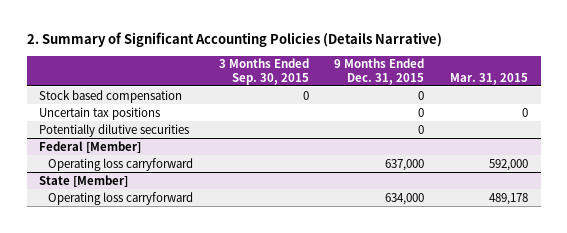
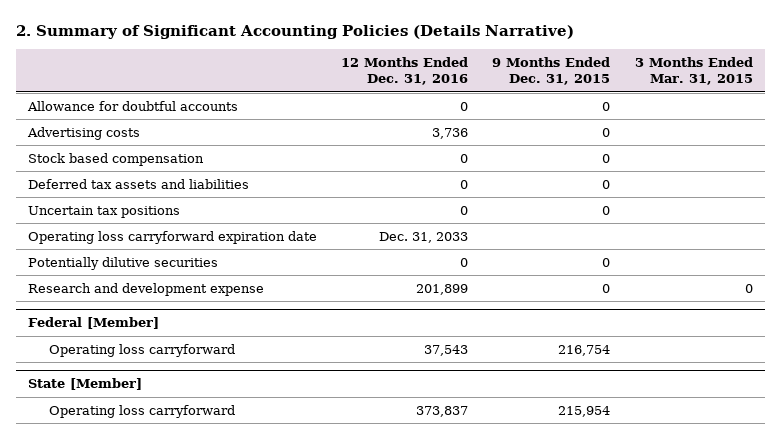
- | 3 Months Ended Sep. 30, 2015 | 9 Months Ended Dec. 31, 2015 | Mar. 31, 2015
+ | 12 Months Ended Dec. 31, 2016 | 9 Months Ended Dec. 31, 2015 | 3 Months Ended Mar. 31, 2015
+ Allowance for doubtful accounts | 0 | 0 |
+ Advertising costs | 3,736 | 0 |
+ Deferred tax assets and liabilities | 0 | 0 |
+ Operating loss carryforward expiration date | Dec. 31, 2033 | |
+ Research and development expense | 201,899 | 0 | 0
@ Federal [Member]
- Operating loss carryforward | | 637,000 | 592,000
+ Operating loss carryforward | 37,543 | 216,754 |
@ State [Member]
- Operating loss carryforward | | 634,000 | 489,178
+ Operating loss carryforward | 373,837 | 215,954 |

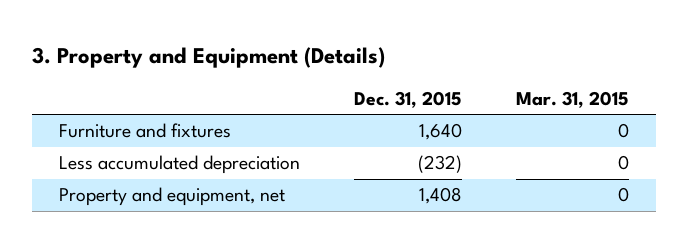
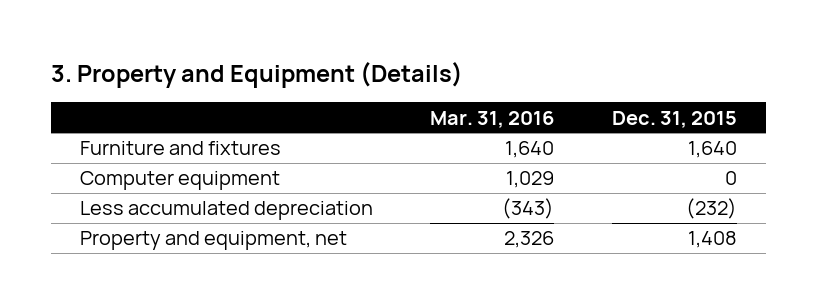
- | Dec. 31, 2015 | Mar. 31, 2015
+ | Mar. 31, 2016 | Dec. 31, 2015
+ Computer equipment | 1,029 | 0

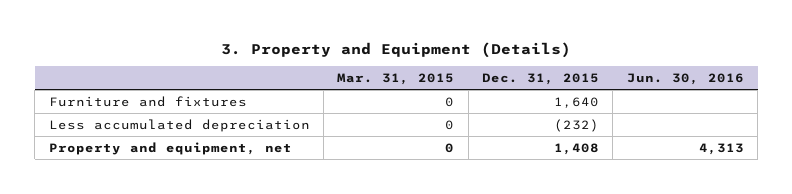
- | Mar. 31, 2016 | Dec. 31, 2015
+ | Mar. 31, 2015 | Dec. 31, 2015 | Jun. 30, 2016
- Computer equipment | 1,029 | 0

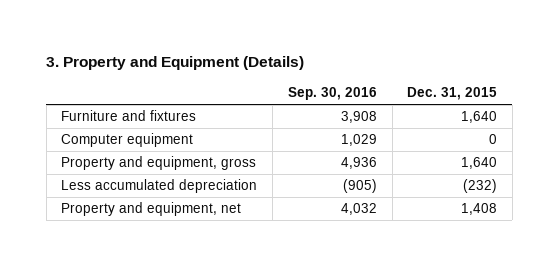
- | Mar. 31, 2015 | Dec. 31, 2015 | Jun. 30, 2016
+ | Sep. 30, 2016 | Dec. 31, 2015
+ Computer equipment | 1,029 | 0
+ Property and equipment, gross | 4,936 | 1,640

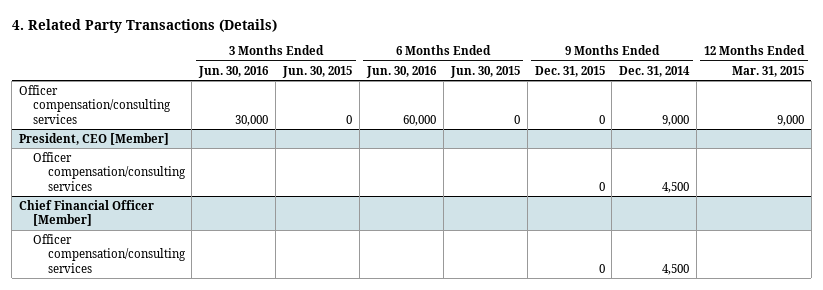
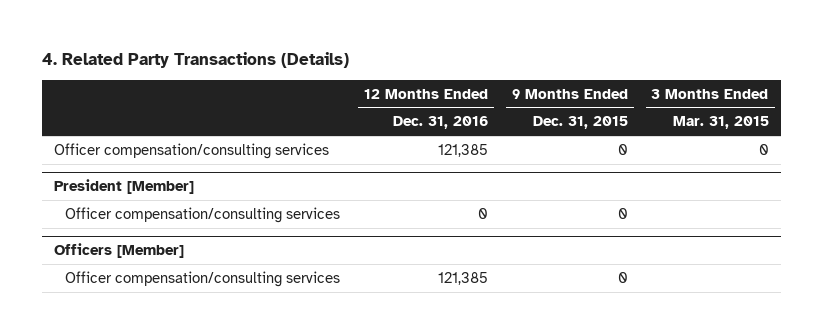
- | 3 Months Ended Jun. 30, 2016 | 3 Months Ended Jun. 30, 2015 | 6 Months Ended Jun. 30, 2016 | 6 Months Ended Jun. 30, 2015 | 9 Months Ended Dec. 31, 2015 | 9 Months Ended Dec. 31, 2014 | 12 Months Ended Mar. 31, 2015
+ | 12 Months Ended Dec. 31, 2016 | 9 Months Ended Dec. 31, 2015 | 3 Months Ended Mar. 31, 2015
- President, CEO [Member]
+ President [Member]
- Chief Financial Officer [Member]
+ Officers [Member]

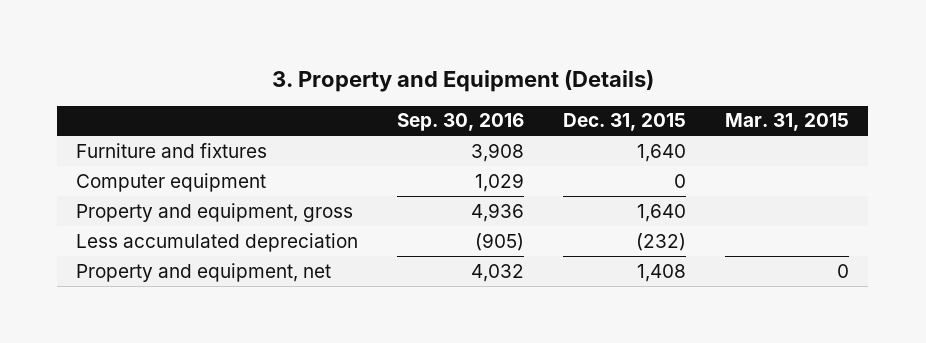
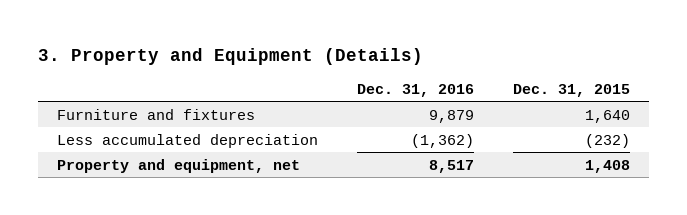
- | Sep. 30, 2016 | Dec. 31, 2015 | Mar. 31, 2015
+ | Dec. 31, 2016 | Dec. 31, 2015
- Computer equipment | 1,029 | 0 |
- Property and equipment, gross | 4,936 | 1,640 |

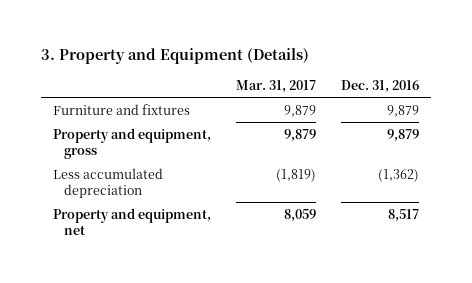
- | Dec. 31, 2016 | Dec. 31, 2015
+ | Mar. 31, 2017 | Dec. 31, 2016
+ Property and equipment, gross | 9,879 | 9,879

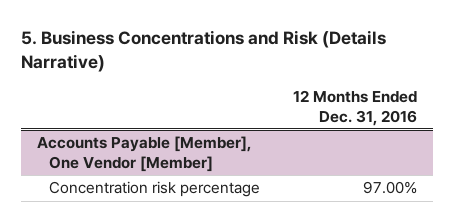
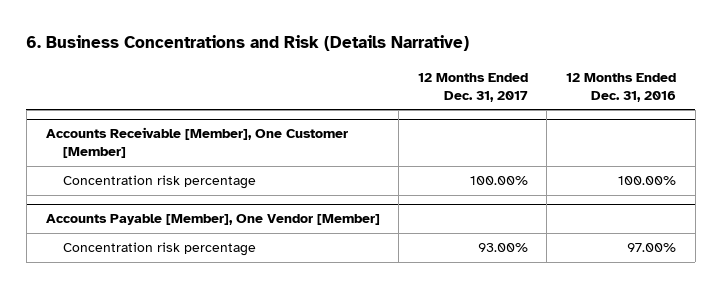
- 5. Business Concentrations and Risk (Details Narrative)
+ 6. Business Concentrations and Risk (Details Narrative)
- | 12 Months Ended Dec. 31, 2016
+ | 12 Months Ended Dec. 31, 2017 | 12 Months Ended Dec. 31, 2016
+ Accounts Receivable [Member], One Customer [Member]
+ Concentration risk percentage | 100.00% | 100.00%

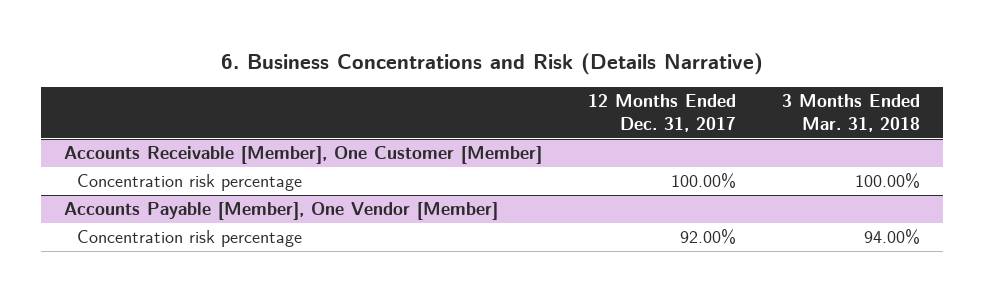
- | 12 Months Ended Dec. 31, 2017 | 12 Months Ended Dec. 31, 2016
+ | 12 Months Ended Dec. 31, 2017 | 3 Months Ended Mar. 31, 2018
@ Accounts Payable [Member], One Vendor [Member]
- Concentration risk percentage | 93.00% | 97.00%
+ Concentration risk percentage | 92.00% | 94.00%

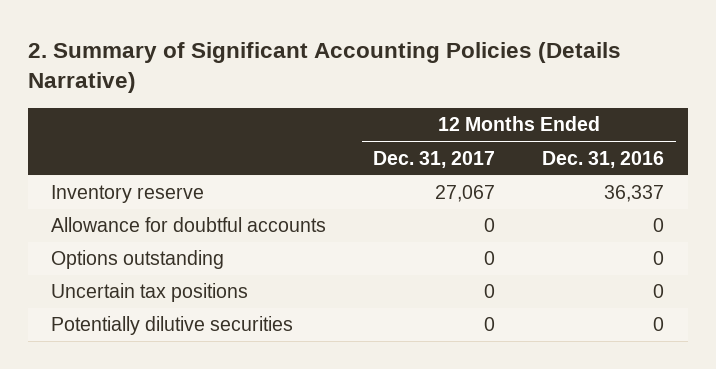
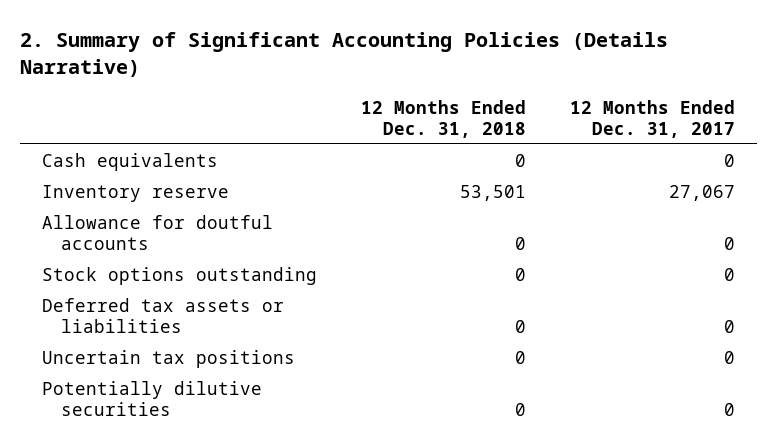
- | 12 Months Ended Dec. 31, 2017 | 12 Months Ended Dec. 31, 2016
+ | 12 Months Ended Dec. 31, 2018 | 12 Months Ended Dec. 31, 2017
+ Cash equivalents | 0 | 0
- Allowance for doubtful accounts | 0 | 0
- Options outstanding | 0 | 0
+ Allowance for doutful accounts | 0 | 0
+ Stock options outstanding | 0 | 0
+ Deferred tax assets or liabilities | 0 | 0

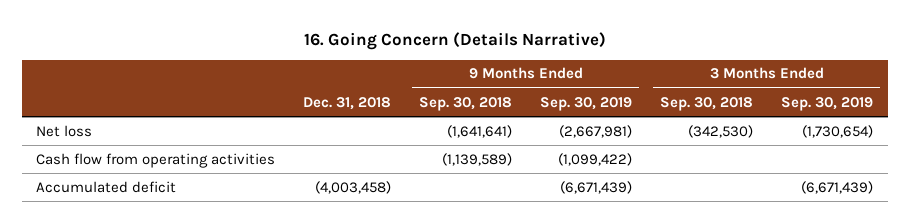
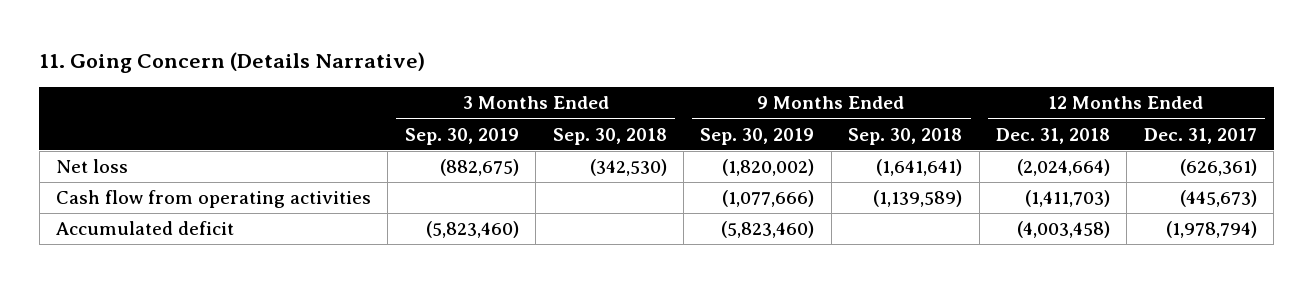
- 16. Going Concern (Details Narrative)
+ 11. Going Concern (Details Narrative)
- | Dec. 31, 2018 | 9 Months Ended Sep. 30, 2018 | 9 Months Ended Sep. 30, 2019 | 3 Months Ended Sep. 30, 2018 | 3 Months Ended Sep. 30, 2019
+ | 3 Months Ended Sep. 30, 2019 | 3 Months Ended Sep. 30, 2018 | 9 Months Ended Sep. 30, 2019 | 9 Months Ended Sep. 30, 2018 | 12 Months Ended Dec. 31, 2018 | 12 Months Ended Dec. 31, 2017
- Net loss | | (1,641,641) | (2,667,981) | (342,530) | (1,730,654)
- Cash flow from operating activities | | (1,139,589) | (1,099,422) | |
- Accumulated deficit | (4,003,458) | | (6,671,439) | | (6,671,439)
+ Net loss | (882,675) | (342,530) | (1,820,002) | (1,641,641) | (2,024,664) | (626,361)
+ Cash flow from operating activities | | | (1,077,666) | (1,139,589) | (1,411,703) | (445,673)
+ Accumulated deficit | (5,823,460) | | (5,823,460) | | (4,003,458) | (1,978,794)

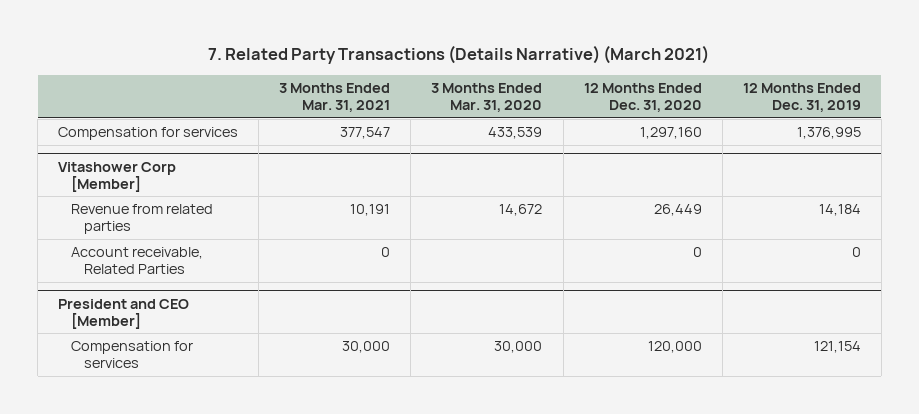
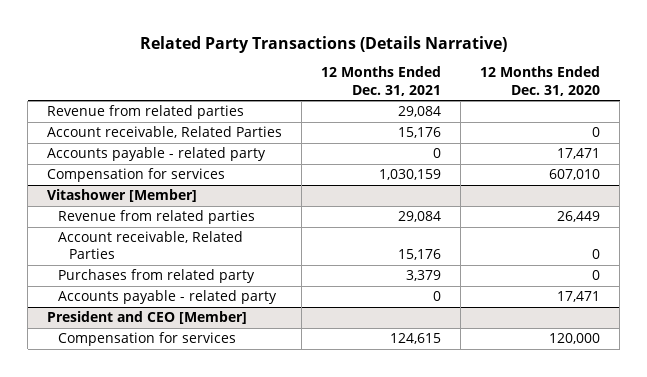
- 7. Related Party Transactions (Details Narrative) (March 2021)
+ Related Party Transactions (Details Narrative)
- | 3 Months Ended Mar. 31, 2021 | 3 Months Ended Mar. 31, 2020 | 12 Months Ended Dec. 31, 2020 | 12 Months Ended Dec. 31, 2019
+ | 12 Months Ended Dec. 31, 2021 | 12 Months Ended Dec. 31, 2020
- Compensation for services | 377,547 | 433,539 | 1,297,160 | 1,376,995
- Vitashower Corp [Member]
+ Revenue from related parties | 29,084 |
+ Account receivable, Related Parties | 15,176 | 0
+ Accounts payable - related party | 0 | 17,471
+ Compensation for services | 1,030,159 | 607,010
+ Vitashower [Member]
+ Purchases from related party | 3,379 | 0
+ Accounts payable - related party | 0 | 17,471

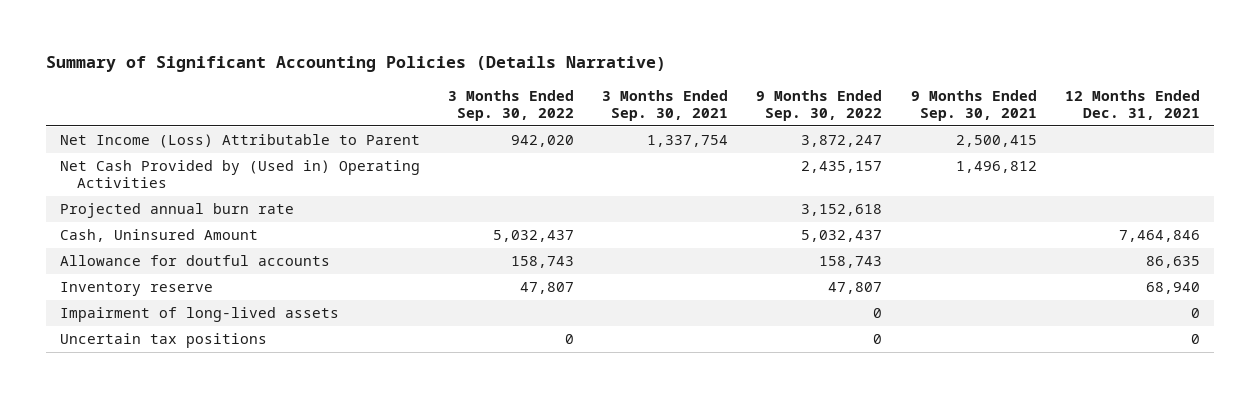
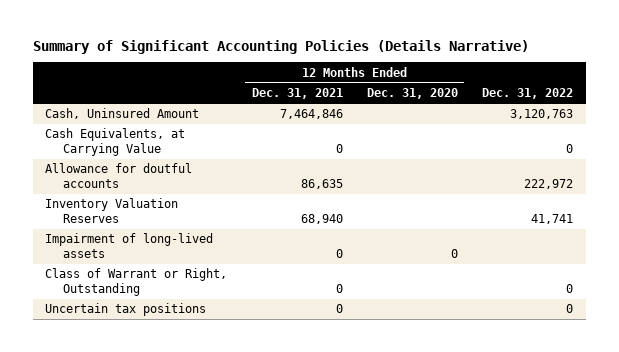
- | 3 Months Ended Sep. 30, 2022 | 3 Months Ended Sep. 30, 2021 | 9 Months Ended Sep. 30, 2022 | 9 Months Ended Sep. 30, 2021 | 12 Months Ended Dec. 31, 2021
+ | 12 Months Ended Dec. 31, 2021 | 12 Months Ended Dec. 31, 2020 | Dec. 31, 2022
- Net Income (Loss) Attributable to Parent | 942,020 | 1,337,754 | 3,872,247 | 2,500,415 |
- Net Cash Provided by (Used in) Operating Activities | | | 2,435,157 | 1,496,812 |
- Projected annual burn rate | | | 3,152,618 | |
+ Cash Equivalents, at Carrying Value | 0 | | 0
- Inventory reserve | 47,807 | | 47,807 | | 68,940
+ Inventory Valuation Reserves | 68,940 | | 41,741
+ Class of Warrant or Right, Outstanding | 0 | | 0

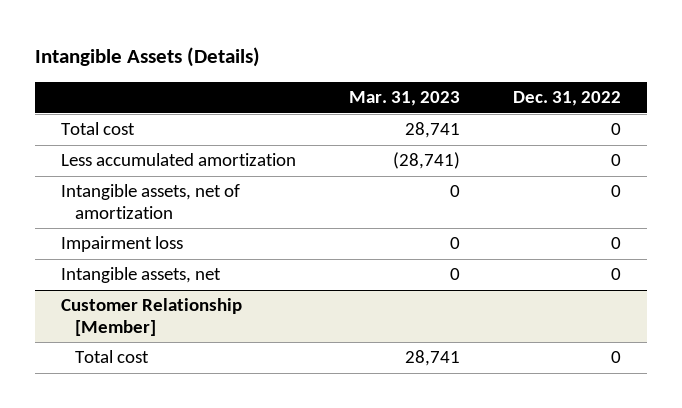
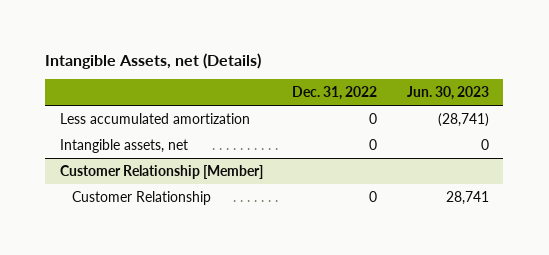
- Intangible Assets (Details)
+ Intangible Assets, net (Details)
- | Mar. 31, 2023 | Dec. 31, 2022
+ | Dec. 31, 2022 | Jun. 30, 2023
- Total cost | 28,741 | 0
- Intangible assets, net of amortization | 0 | 0
- Impairment loss | 0 | 0
@ Customer Relationship [Member]
- Total cost | 28,741 | 0
+ Customer Relationship | 0 | 28,741

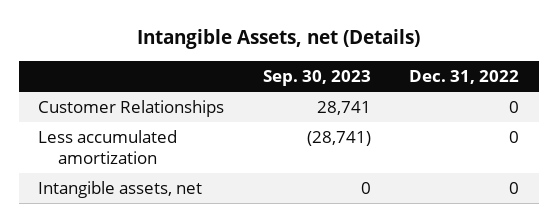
- | Dec. 31, 2022 | Jun. 30, 2023
+ | Sep. 30, 2023 | Dec. 31, 2022
+ Customer Relationships | 28,741 | 0
- Customer Relationship [Member]
- Customer Relationship | 0 | 28,741

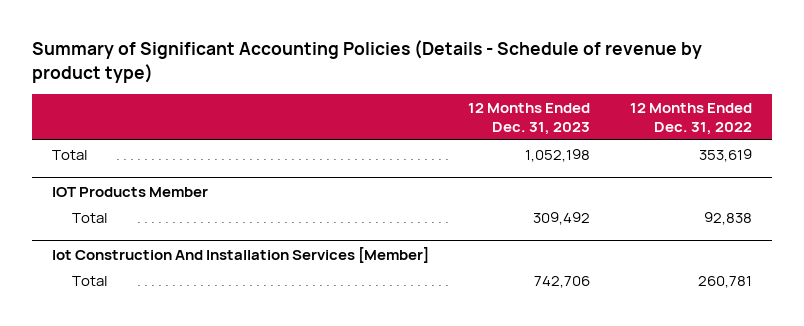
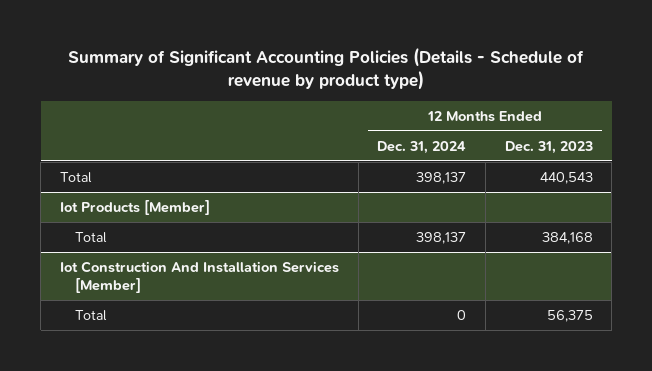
- | 12 Months Ended Dec. 31, 2023 | 12 Months Ended Dec. 31, 2022
+ | 12 Months Ended Dec. 31, 2024 | 12 Months Ended Dec. 31, 2023
- Total | 1,052,198 | 353,619
- IOT Products Member
- Total | 309,492 | 92,838
+ Total | 398,137 | 440,543
+ Iot Products [Member]
+ Total | 398,137 | 384,168
@ Iot Construction And Installation Services [Member]
- Total | 742,706 | 260,781
+ Total | 0 | 56,375

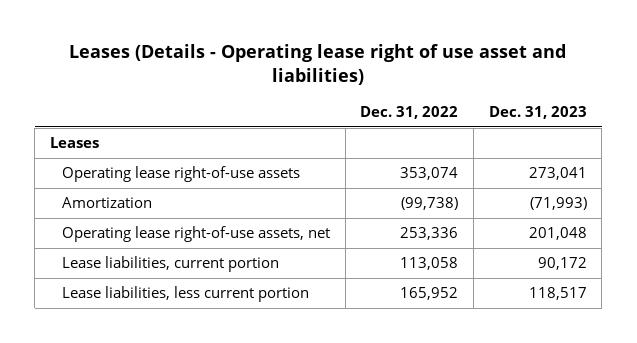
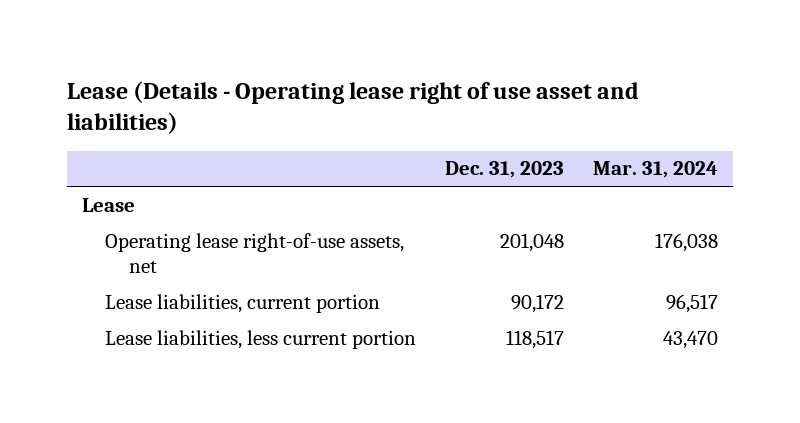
- Leases (Details - Operating lease right of use asset and liabilities)
+ Lease (Details - Operating lease right of use asset and liabilities)
- | Dec. 31, 2022 | Dec. 31, 2023
+ | Dec. 31, 2023 | Mar. 31, 2024
- Leases
- Operating lease right-of-use assets | 353,074 | 273,041
- Amortization | (99,738) | (71,993)
+ Lease

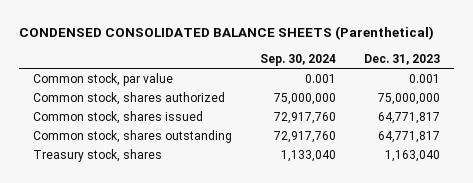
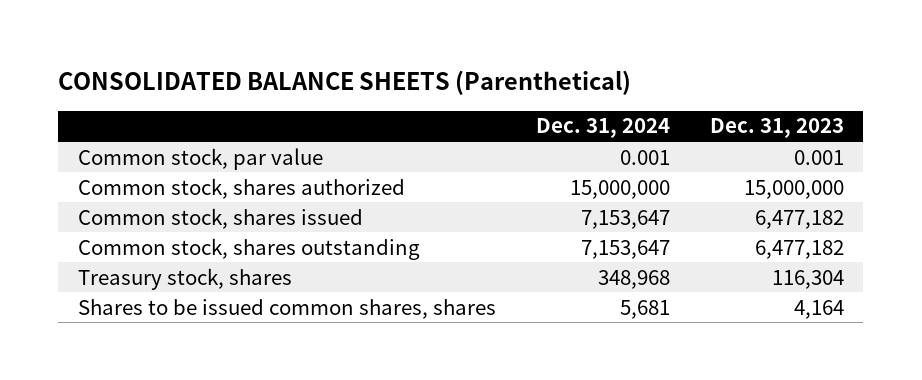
- CONDENSED CONSOLIDATED BALANCE SHEETS (Parenthetical)
+ CONSOLIDATED BALANCE SHEETS (Parenthetical)
- | Sep. 30, 2024 | Dec. 31, 2023
+ | Dec. 31, 2024 | Dec. 31, 2023
- Common stock, shares authorized | 75,000,000 | 75,000,000
- Common stock, shares issued | 72,917,760 | 64,771,817
- Common stock, shares outstanding | 72,917,760 | 64,771,817
- Treasury stock, shares | 1,133,040 | 1,163,040
+ Common stock, shares authorized | 15,000,000 | 15,000,000
+ Common stock, shares issued | 7,153,647 | 6,477,182
+ Common stock, shares outstanding | 7,153,647 | 6,477,182
+ Treasury stock, shares | 348,968 | 116,304
+ Shares to be issued common shares, shares | 5,681 | 4,164

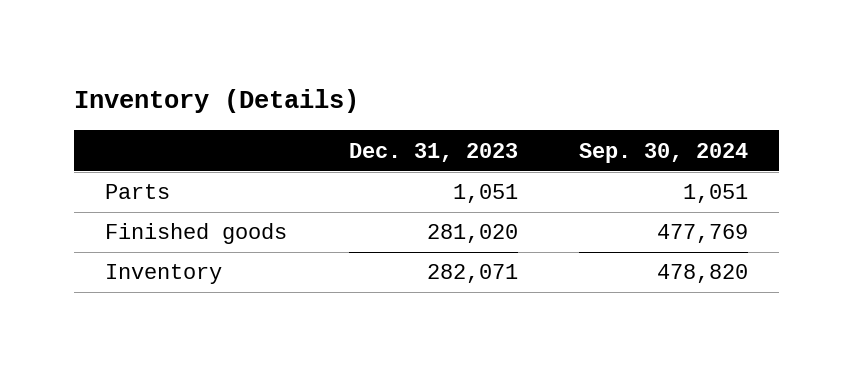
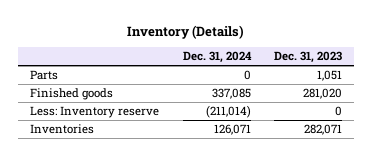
- | Dec. 31, 2023 | Sep. 30, 2024
+ | Dec. 31, 2024 | Dec. 31, 2023
- Inventory | 282,071 | 478,820
+ Less: Inventory reserve | (211,014) | 0
+ Inventories | 126,071 | 282,071

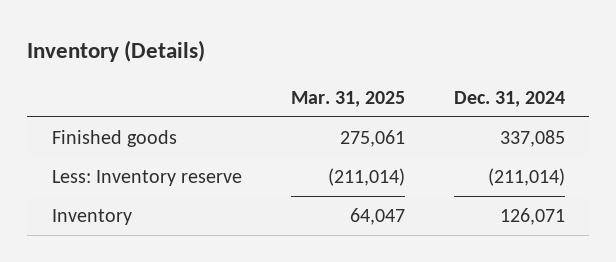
- | Dec. 31, 2024 | Dec. 31, 2023
+ | Mar. 31, 2025 | Dec. 31, 2024
- Parts | 0 | 1,051
- Inventories | 126,071 | 282,071
+ Inventory | 64,047 | 126,071

